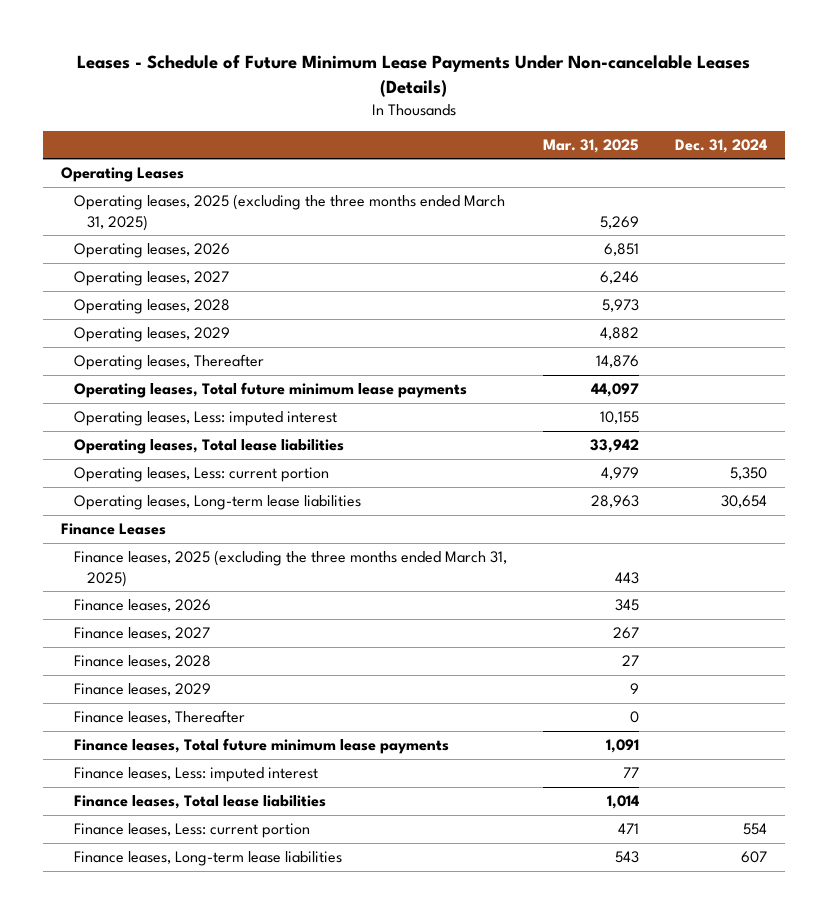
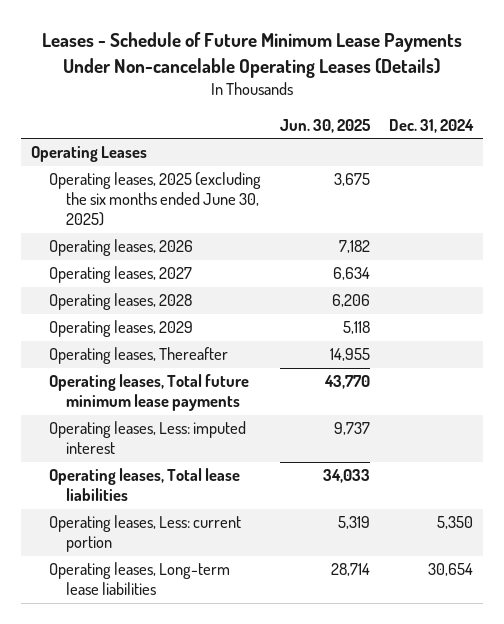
- Leases - Schedule of Future Minimum Lease Payments Under Non-cancelable Leases (Details)
+ Leases - Schedule of Future Minimum Lease Payments Under Non-cancelable Operating Leases (Details)
- | Mar. 31, 2025 | Dec. 31, 2024
+ | Jun. 30, 2025 | Dec. 31, 2024
- Operating leases, 2025 (excluding the three months ended March 31, 2025) | 5,269 |
+ Operating leases, 2025 (excluding the six months ended June 30, 2025) | 3,675 |
- Finance Leases
- Finance leases, 2025 (excluding the three months ended March 31, 2025) | 443 |
- Finance leases, 2026 | 345 |
- Finance leases, 2027 | 267 |
- Finance leases, 2028 | 27 |
- Finance leases, 2029 | 9 |
- Finance leases, Thereafter | 0 |
- Finance leases, Total future minimum lease payments | 1,091 |
- Finance leases, Less: imputed interest | 77 |
- Finance leases, Total lease liabilities | 1,014 |
- Finance leases, Less: current portion | 471 | 554
- Finance leases, Long-term lease liabilities | 543 | 607

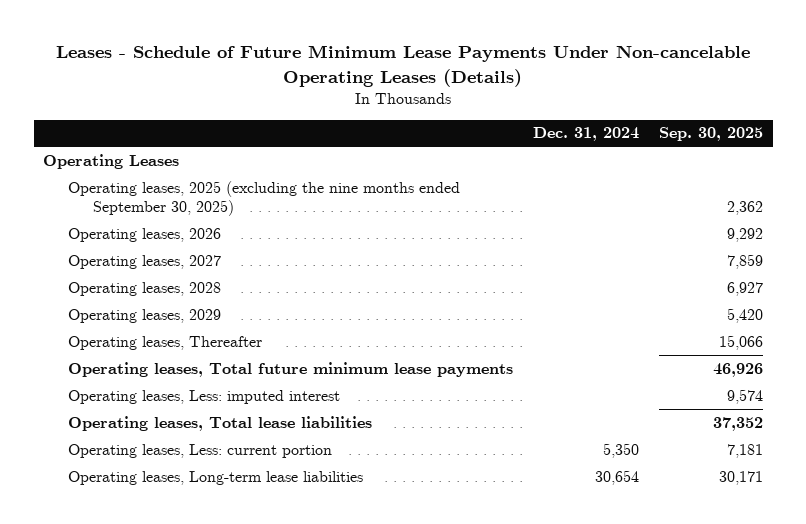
- | Jun. 30, 2025 | Dec. 31, 2024
+ | Dec. 31, 2024 | Sep. 30, 2025
- Operating leases, 2025 (excluding the six months ended June 30, 2025) | 3,675 |
+ Operating leases, 2025 (excluding the nine months ended September 30, 2025) | | 2,362

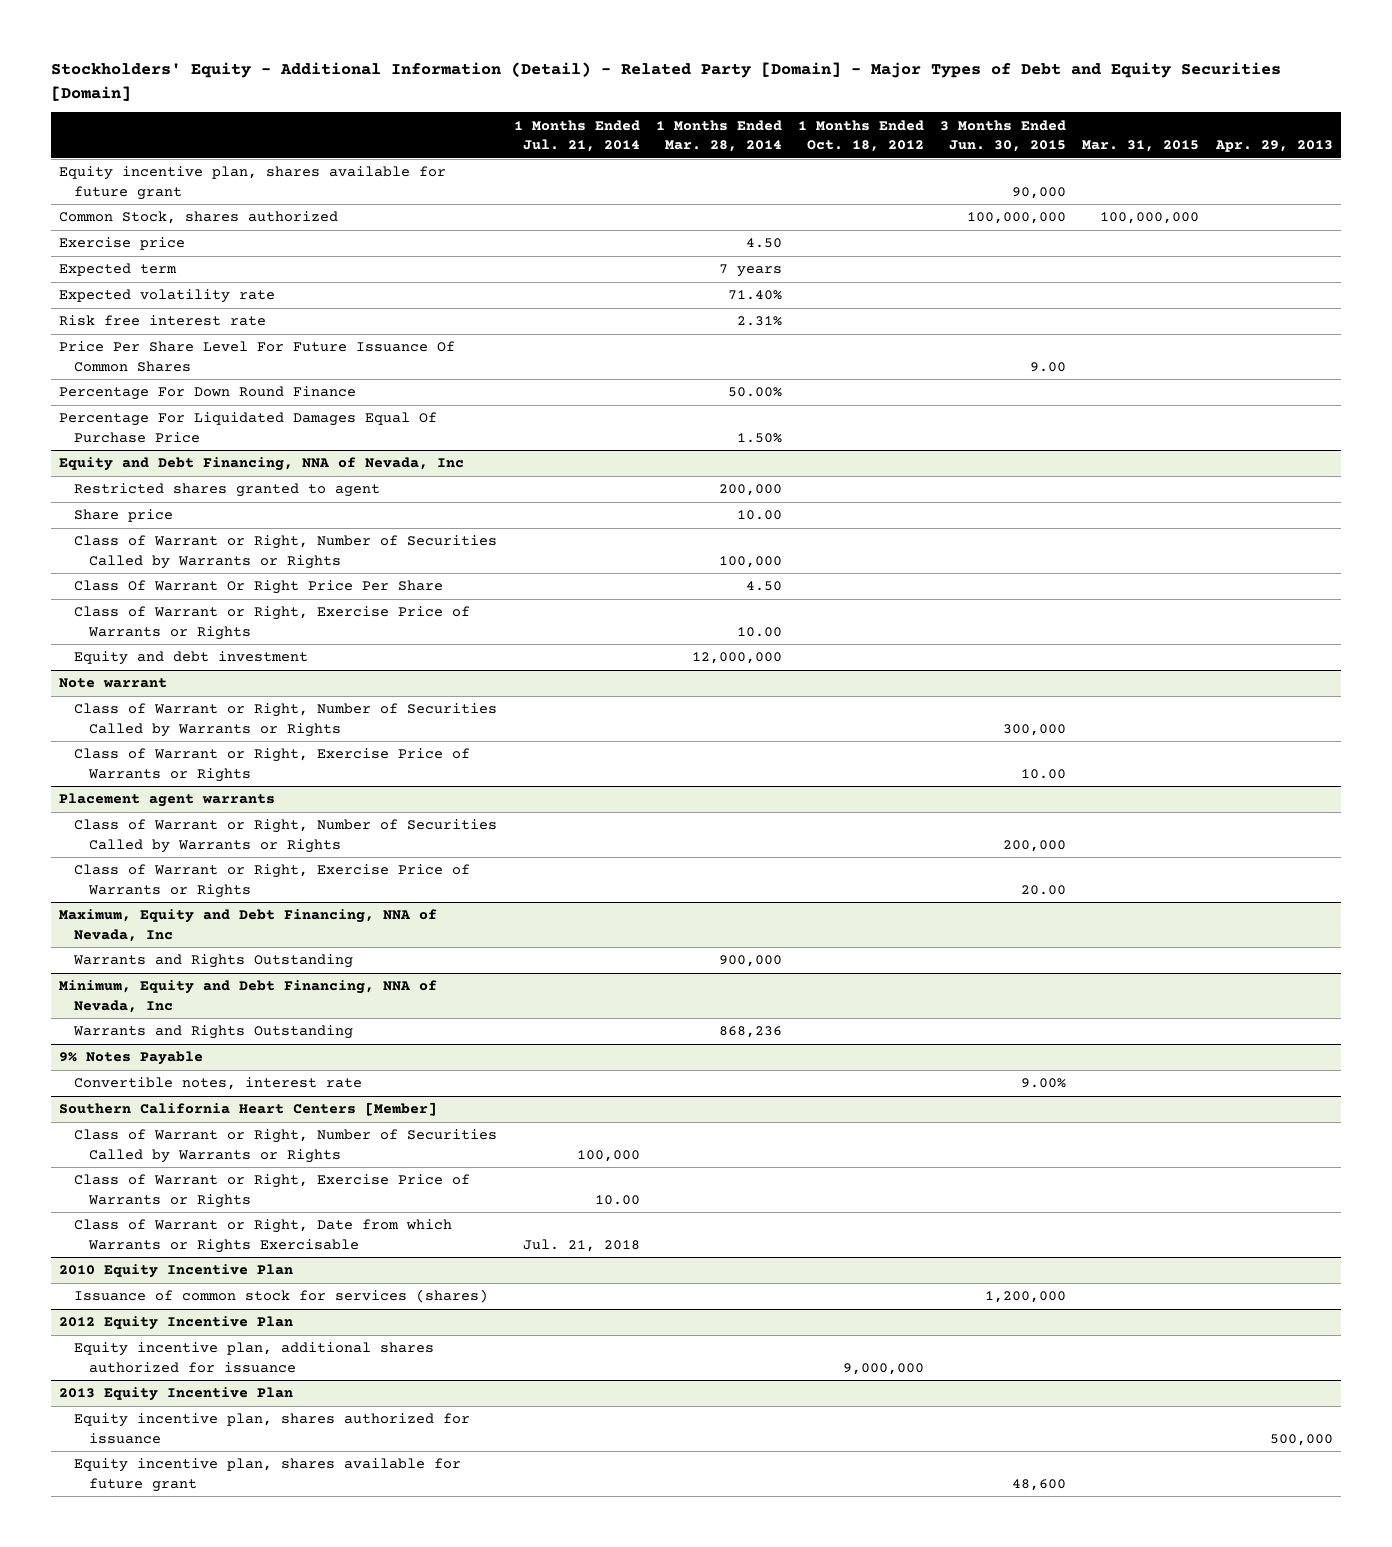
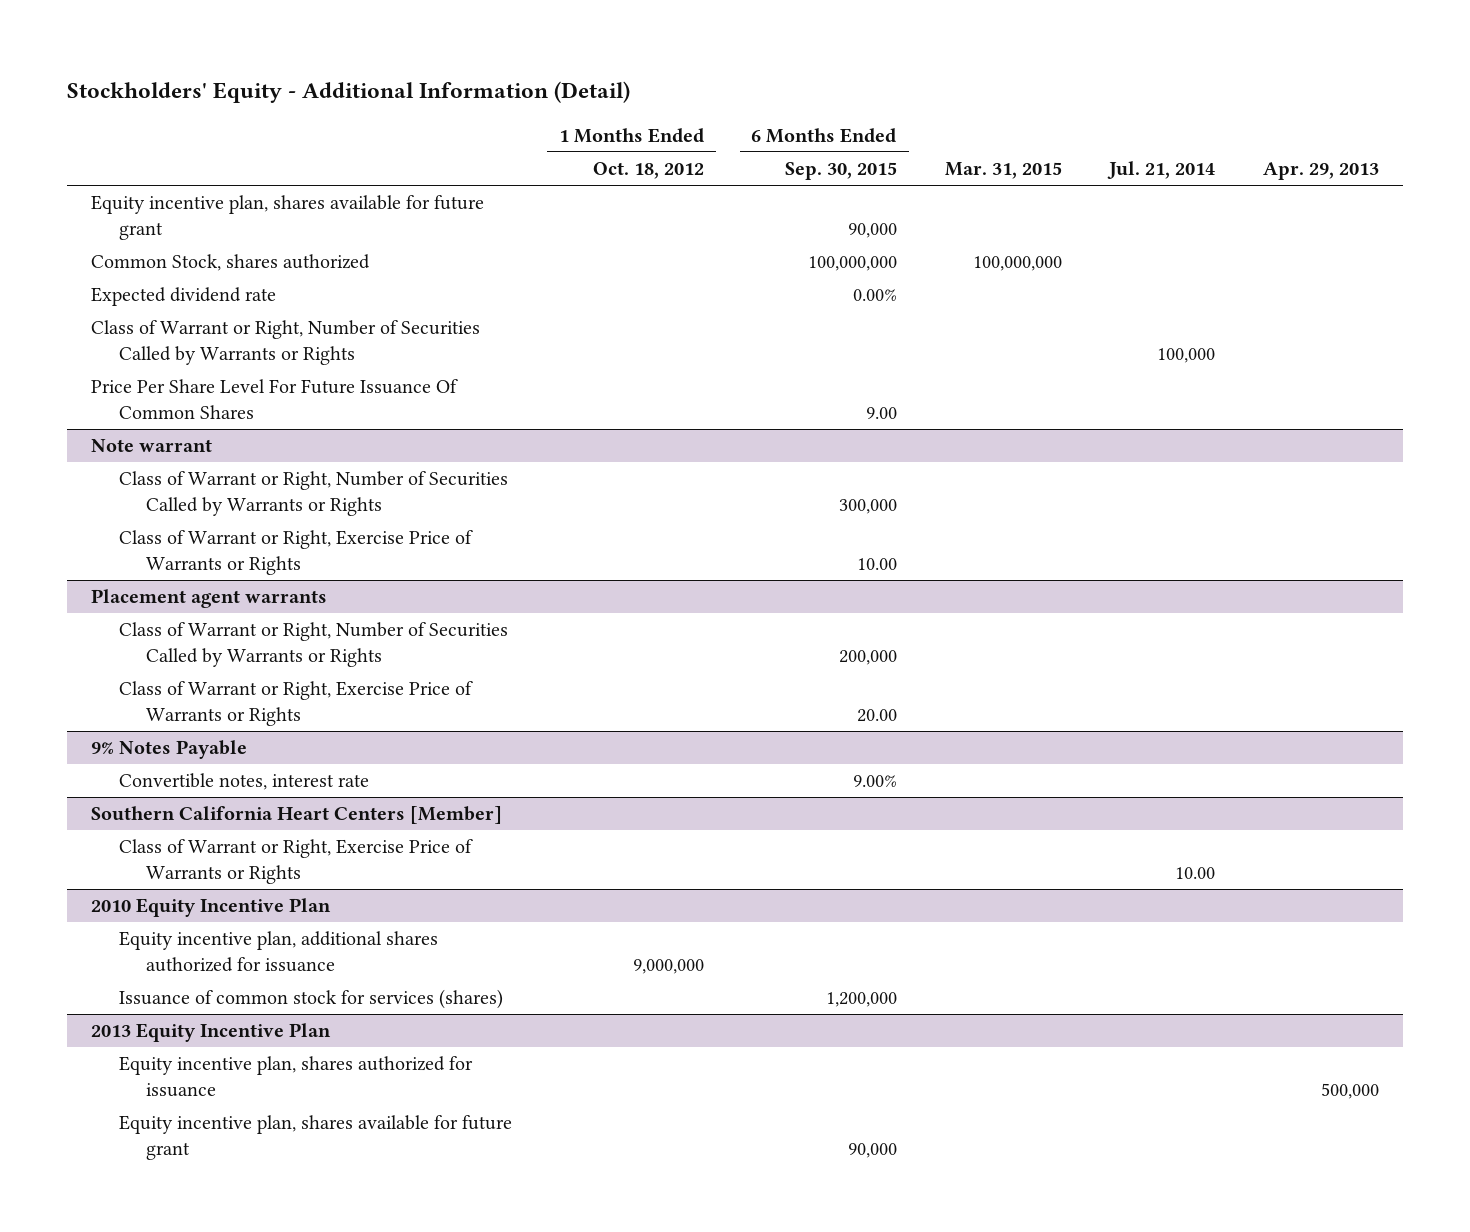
- Stockholders' Equity - Additional Information (Detail) - Related Party [Domain] - Major Types of Debt and Equity Securities [Domain]
+ Stockholders' Equity - Additional Information (Detail)
- | 1 Months Ended Jul. 21, 2014 | 1 Months Ended Mar. 28, 2014 | 1 Months Ended Oct. 18, 2012 | 3 Months Ended Jun. 30, 2015 | Mar. 31, 2015 | Apr. 29, 2013
+ | 1 Months Ended Oct. 18, 2012 | 6 Months Ended Sep. 30, 2015 | Mar. 31, 2015 | Jul. 21, 2014 | Apr. 29, 2013
- Exercise price | | 4.50 | | | |
- Expected term | | 7 years | | | |
- Expected volatility rate | | 71.40% | | | |
- Risk free interest rate | | 2.31% | | | |
+ Expected dividend rate | | 0.00% | | |
+ Class of Warrant or Right, Number of Securities Called by Warrants or Rights | | | | 100,000 |
- Percentage For Down Round Finance | | 50.00% | | | |
- Percentage For Liquidated Damages Equal Of Purchase Price | | 1.50% | | | |
- Equity and Debt Financing, NNA of Nevada, Inc
- Restricted shares granted to agent | | 200,000 | | | |
- Share price | | 10.00 | | | |
- Class of Warrant or Right, Number of Securities Called by Warrants or Rights | | 100,000 | | | |
- Class Of Warrant Or Right Price Per Share | | 4.50 | | | |
- Class of Warrant or Right, Exercise Price of Warrants or Rights | | 10.00 | | | |
- Equity and debt investment | | 12,000,000 | | | |
- Maximum, Equity and Debt Financing, NNA of Nevada, Inc
- Warrants and Rights Outstanding | | 900,000 | | | |
- Minimum, Equity and Debt Financing, NNA of Nevada, Inc
- Warrants and Rights Outstanding | | 868,236 | | | |
@ Southern California Heart Centers [Member]
- Class of Warrant or Right, Number of Securities Called by Warrants or Rights | 100,000 | | | | |
- Class of Warrant or Right, Date from which Warrants or Rights Exercisable | Jul. 21, 2018 | | | | |
@ 2010 Equity Incentive Plan
+ Equity incentive plan, additional shares authorized for issuance | 9,000,000 | | | |
- 2012 Equity Incentive Plan
- Equity incentive plan, additional shares authorized for issuance | | | 9,000,000 | | |

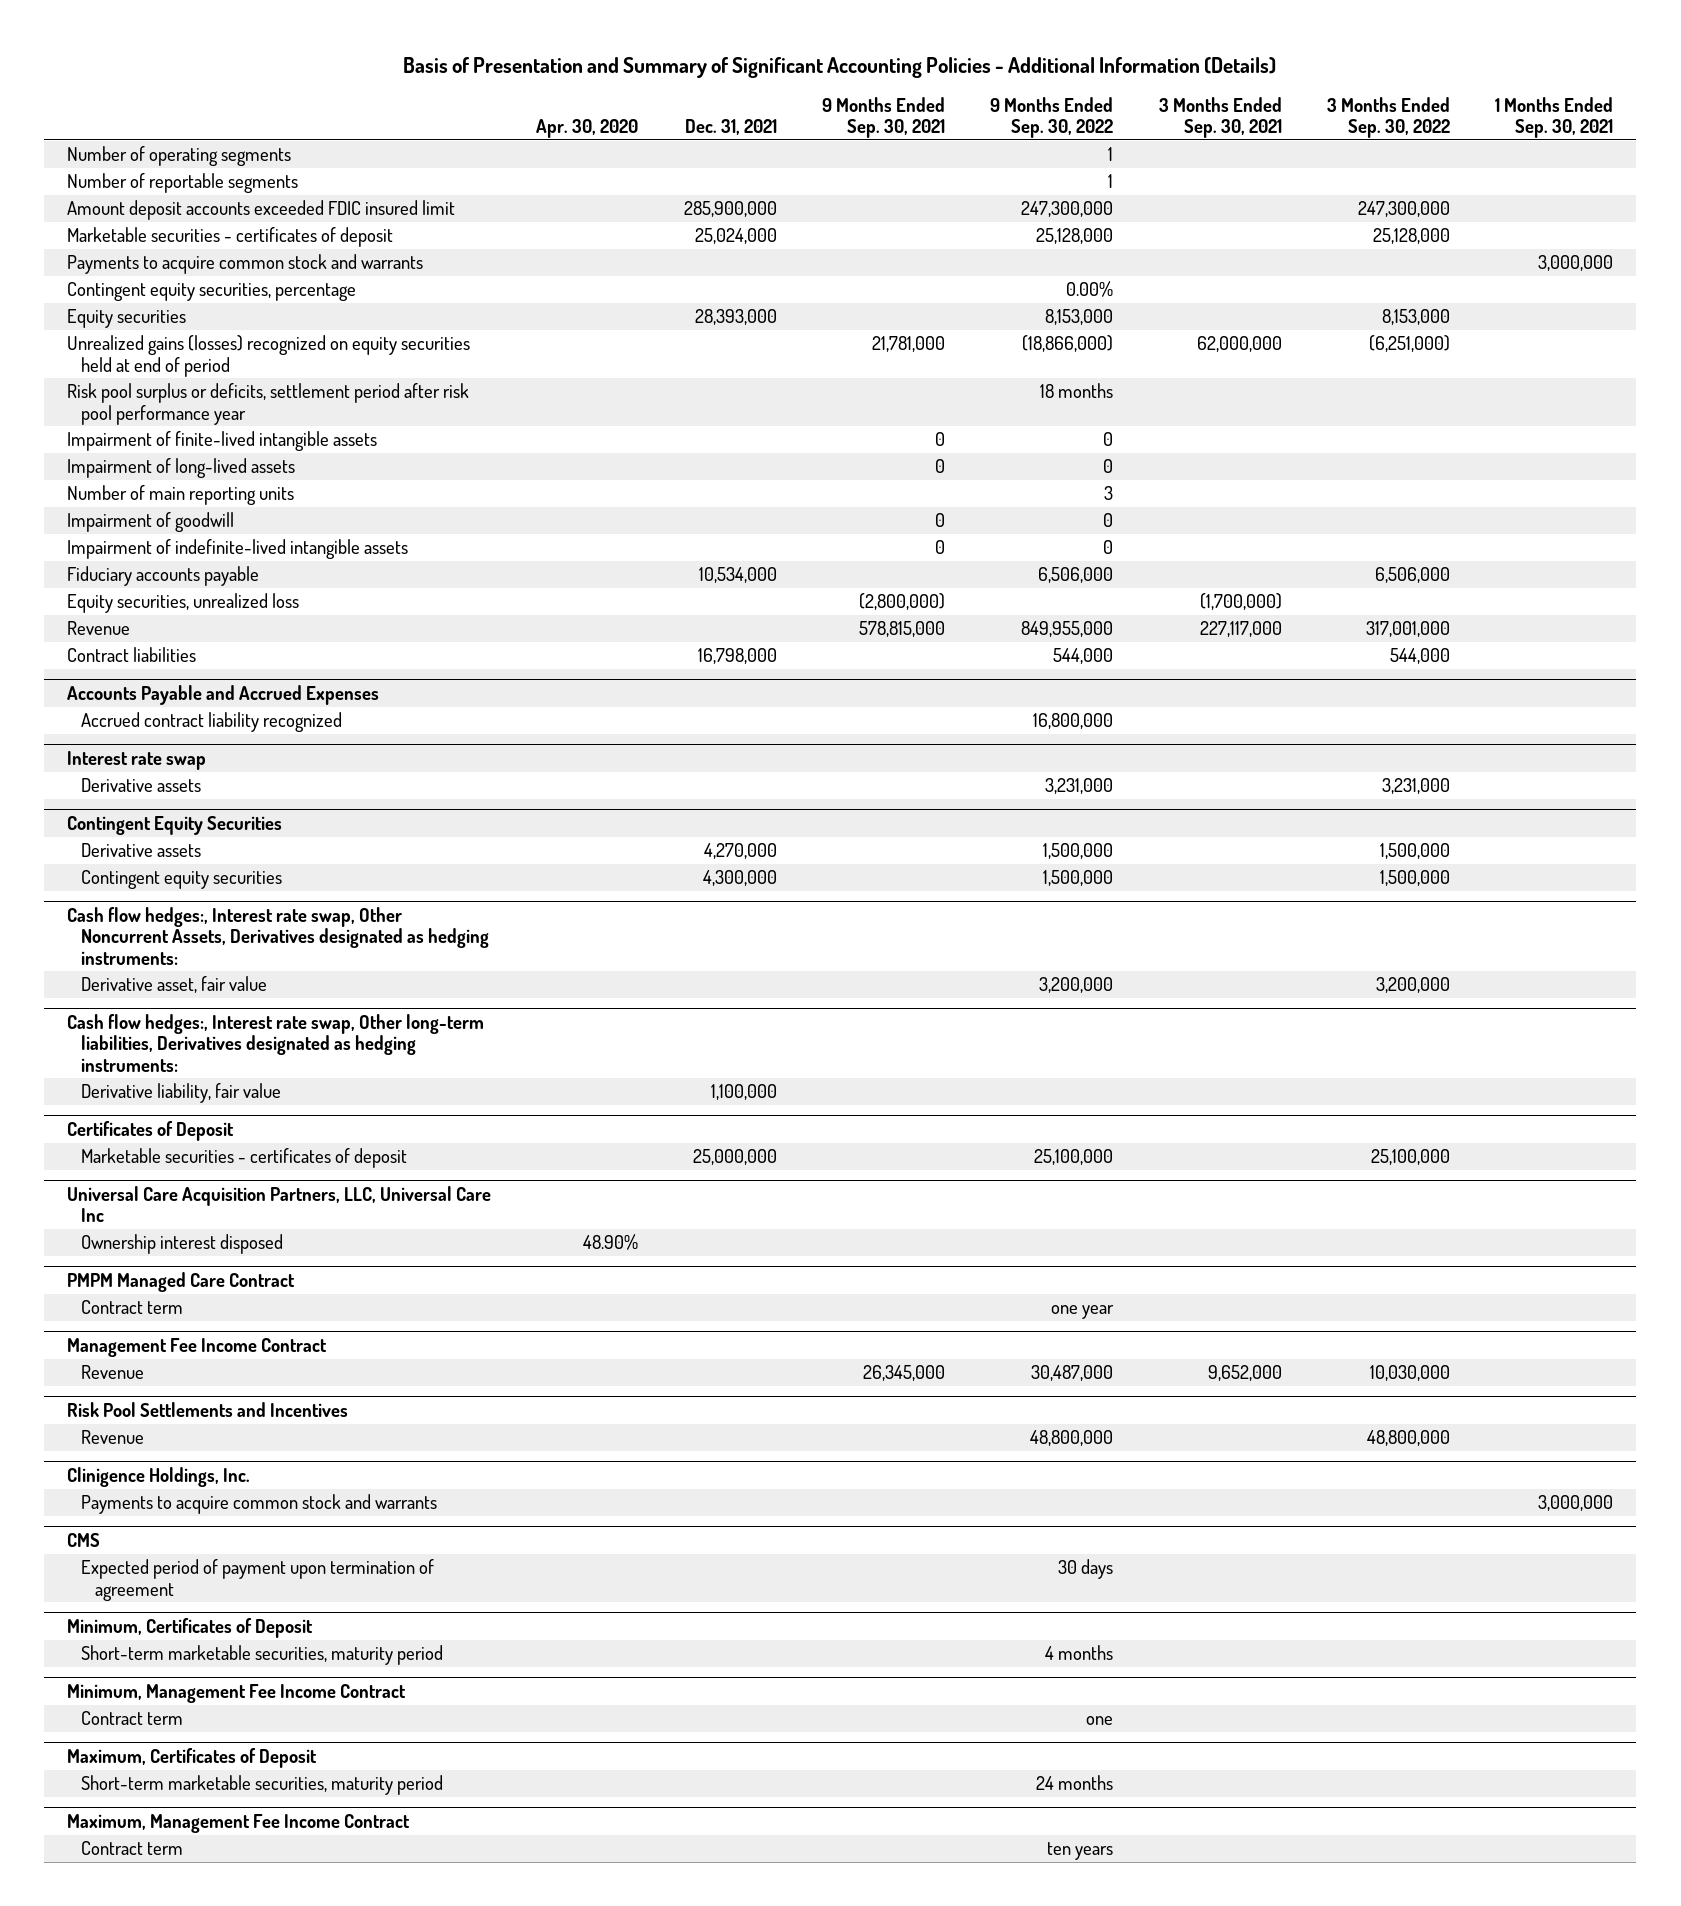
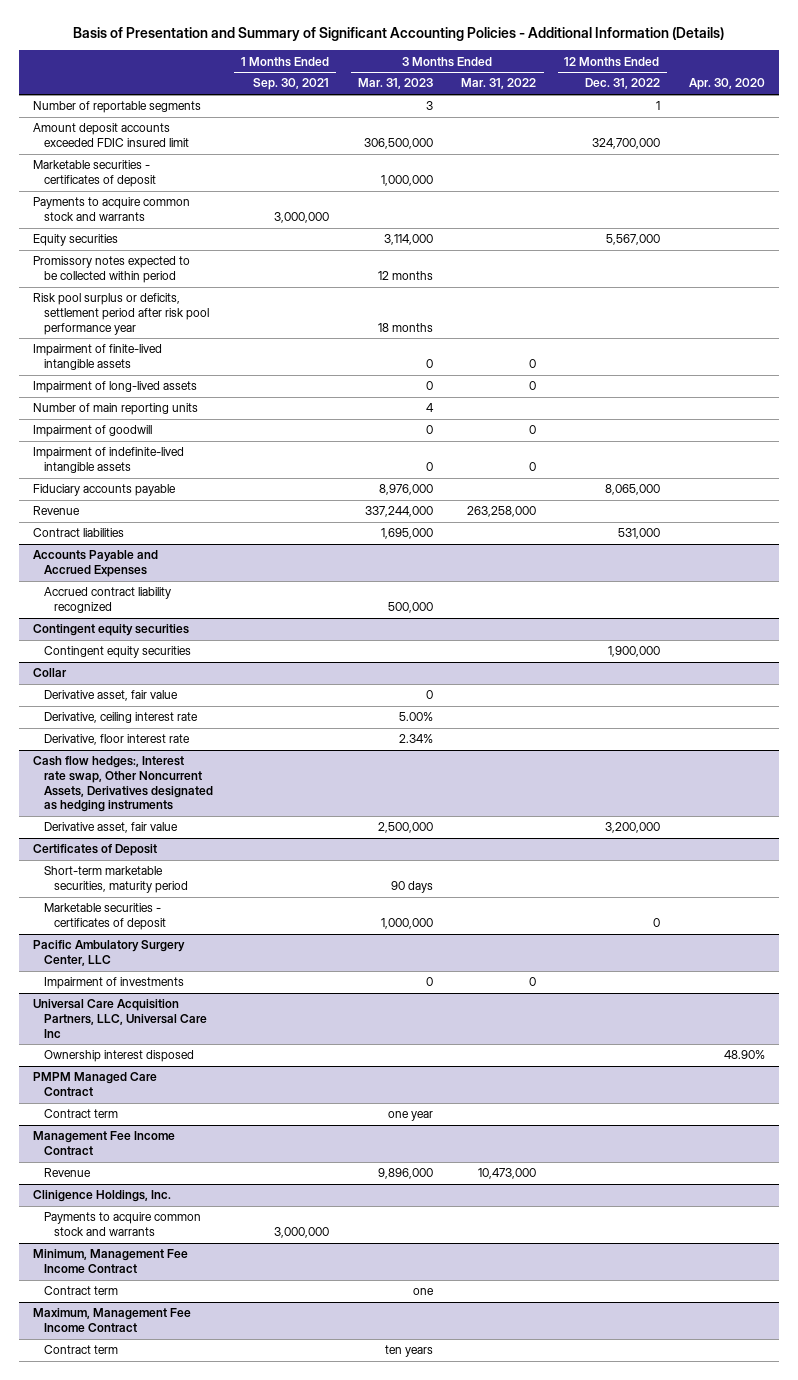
- | Apr. 30, 2020 | Dec. 31, 2021 | 9 Months Ended Sep. 30, 2021 | 9 Months Ended Sep. 30, 2022 | 3 Months Ended Sep. 30, 2021 | 3 Months Ended Sep. 30, 2022 | 1 Months Ended Sep. 30, 2021
+ | 1 Months Ended Sep. 30, 2021 | 3 Months Ended Mar. 31, 2023 | 3 Months Ended Mar. 31, 2022 | 12 Months Ended Dec. 31, 2022 | Apr. 30, 2020
- Number of operating segments | | | | 1 | | |
- Contingent equity securities, percentage | | | | 0.00% | | |
- Unrealized gains (losses) recognized on equity securities held at end of period | | | 21,781,000 | (18,866,000) | 62,000,000 | (6,251,000) |
+ Promissory notes expected to be collected within period | | 12 months | | |
- Equity securities, unrealized loss | | | (2,800,000) | | (1,700,000) | |
- Interest rate swap
- Derivative assets | | | | 3,231,000 | | 3,231,000 |
- Contingent Equity Securities
- Derivative assets | | 4,270,000 | | 1,500,000 | | 1,500,000 |
+ Contingent equity securities
- Cash flow hedges:, Interest rate swap, Other Noncurrent Assets, Derivatives designated as hedging instruments:
+ Collar
+ Derivative asset, fair value | | 0 | | |
+ Derivative, ceiling interest rate | | 5.00% | | |
+ Derivative, floor interest rate | | 2.34% | | |
+ Cash flow hedges:, Interest rate swap, Other Noncurrent Assets, Derivatives designated as hedging instruments
- Cash flow hedges:, Interest rate swap, Other long-term liabilities, Derivatives designated as hedging instruments:
- Derivative liability, fair value | | 1,100,000 | | | | |
@ Certificates of Deposit
+ Short-term marketable securities, maturity period | | 90 days | | |
+ Pacific Ambulatory Surgery Center, LLC
+ Impairment of investments | | 0 | 0 | |
- Risk Pool Settlements and Incentives
- Revenue | | | | 48,800,000 | | 48,800,000 |
- CMS
- Expected period of payment upon termination of agreement | | | | 30 days | | |
- Minimum, Certificates of Deposit
- Short-term marketable securities, maturity period | | | | 4 months | | |
- Maximum, Certificates of Deposit
- Short-term marketable securities, maturity period | | | | 24 months | | |

